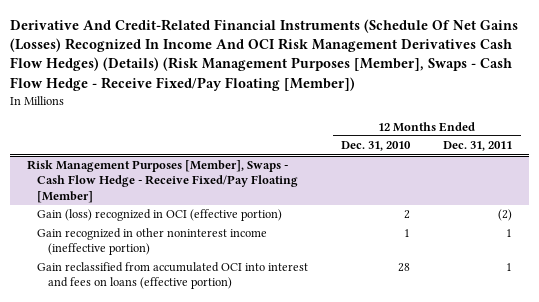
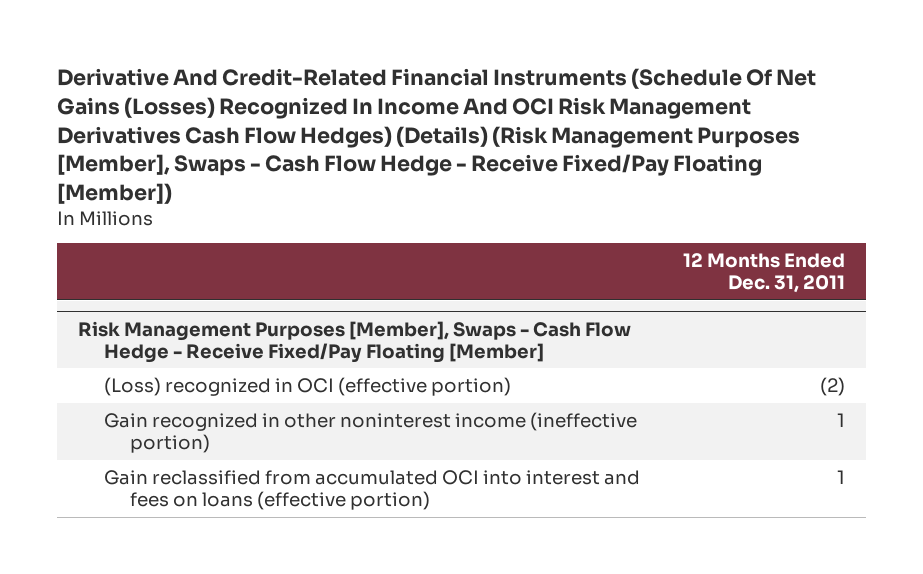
- | 12 Months Ended Dec. 31, 2010 | 12 Months Ended Dec. 31, 2011
+ | 12 Months Ended Dec. 31, 2011
@ Risk Management Purposes [Member], Swaps - Cash Flow Hedge - Receive Fixed/Pay Floating [Member]
- Gain (loss) recognized in OCI (effective portion) | 2 | (2)
+ (Loss) recognized in OCI (effective portion) | (2)

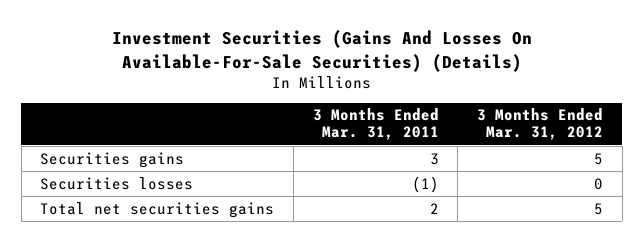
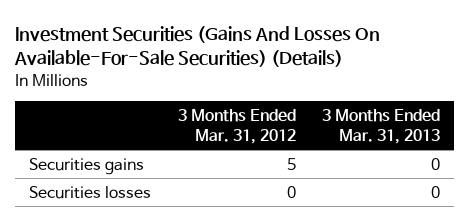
- | 3 Months Ended Mar. 31, 2011 | 3 Months Ended Mar. 31, 2012
+ | 3 Months Ended Mar. 31, 2012 | 3 Months Ended Mar. 31, 2013
- Total net securities gains | 2 | 5

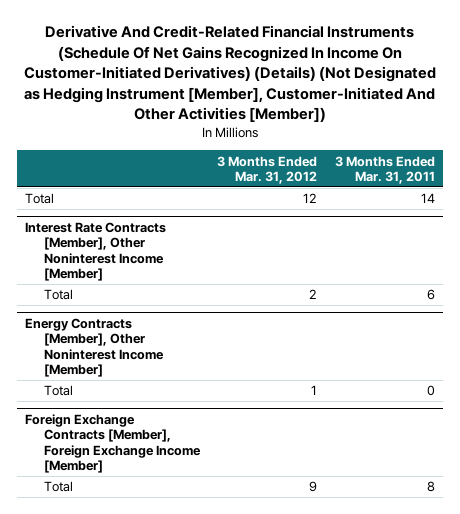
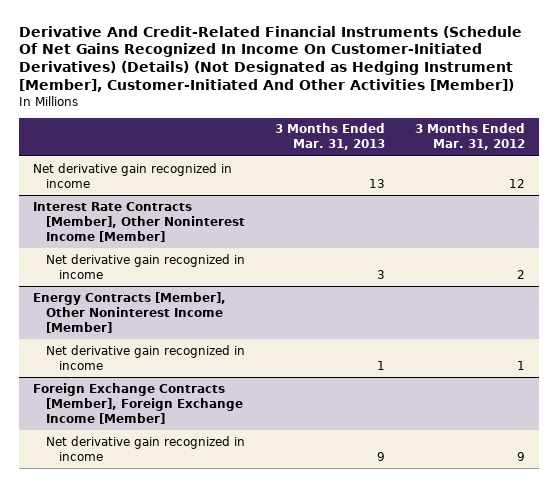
- | 3 Months Ended Mar. 31, 2012 | 3 Months Ended Mar. 31, 2011
+ | 3 Months Ended Mar. 31, 2013 | 3 Months Ended Mar. 31, 2012
- Total | 12 | 14
+ Net derivative gain recognized in income | 13 | 12
@ Interest Rate Contracts [Member], Other Noninterest Income [Member]
- Total | 2 | 6
+ Net derivative gain recognized in income | 3 | 2
@ Energy Contracts [Member], Other Noninterest Income [Member]
- Total | 1 | 0
+ Net derivative gain recognized in income | 1 | 1
@ Foreign Exchange Contracts [Member], Foreign Exchange Income [Member]
- Total | 9 | 8
+ Net derivative gain recognized in income | 9 | 9

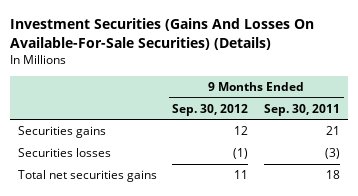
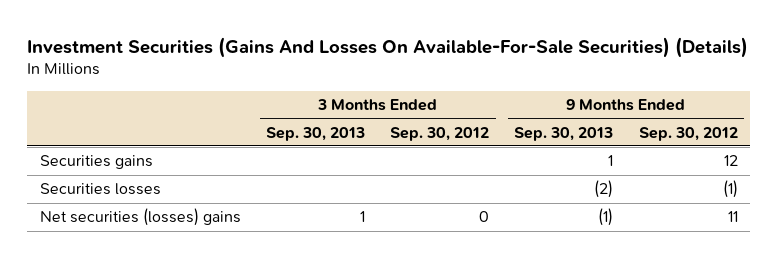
- | 9 Months Ended Sep. 30, 2012 | 9 Months Ended Sep. 30, 2011
+ | 3 Months Ended Sep. 30, 2013 | 3 Months Ended Sep. 30, 2012 | 9 Months Ended Sep. 30, 2013 | 9 Months Ended Sep. 30, 2012
- Total net securities gains | 11 | 18
+ Net securities (losses) gains | 1 | 0 | (1) | 11

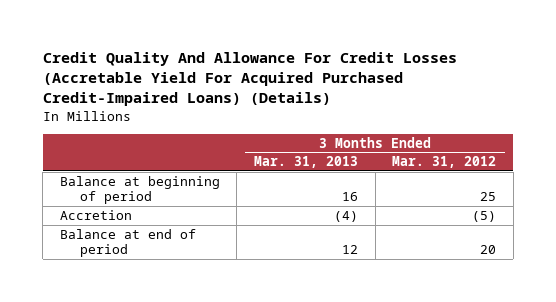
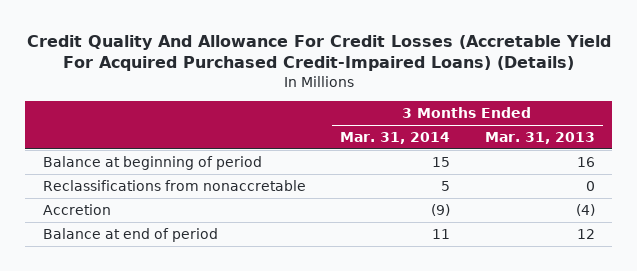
- | 3 Months Ended Mar. 31, 2013 | 3 Months Ended Mar. 31, 2012
+ | 3 Months Ended Mar. 31, 2014 | 3 Months Ended Mar. 31, 2013
+ Reclassifications from nonaccretable | 5 | 0

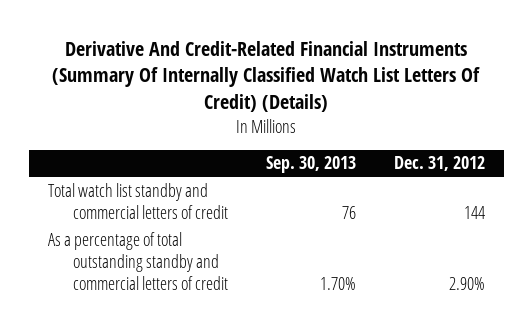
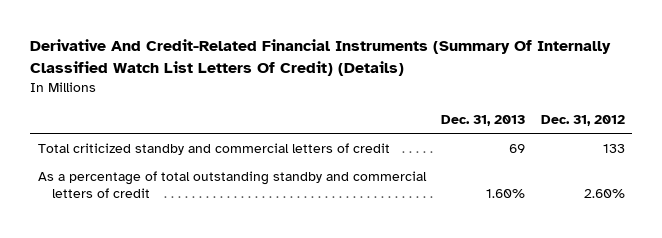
- | Sep. 30, 2013 | Dec. 31, 2012
+ | Dec. 31, 2013 | Dec. 31, 2012
- Total watch list standby and commercial letters of credit | 76 | 144
- As a percentage of total outstanding standby and commercial letters of credit | 1.70% | 2.90%
+ Total criticized standby and commercial letters of credit | 69 | 133
+ As a percentage of total outstanding standby and commercial letters of credit | 1.60% | 2.60%

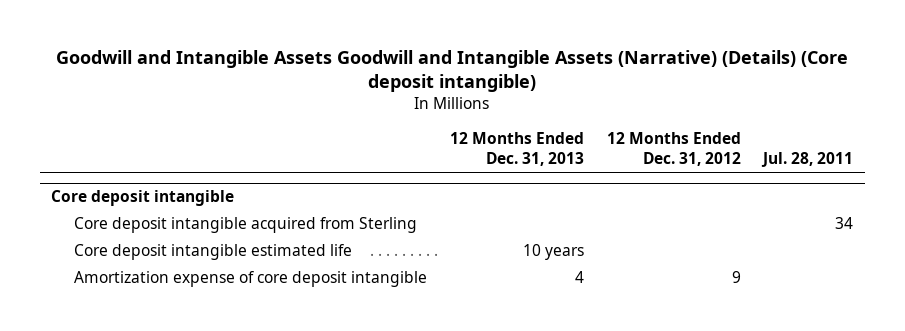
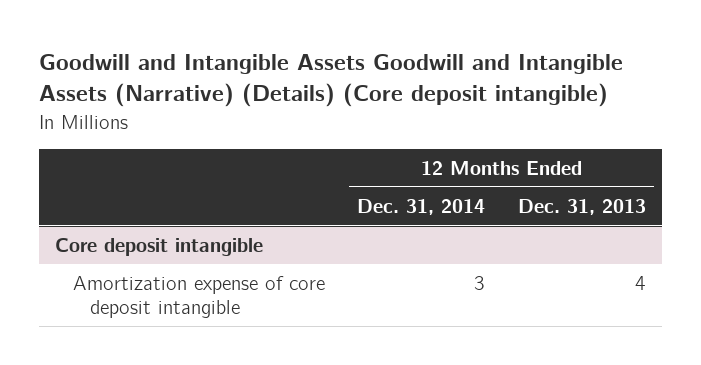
- | 12 Months Ended Dec. 31, 2013 | 12 Months Ended Dec. 31, 2012 | Jul. 28, 2011
+ | 12 Months Ended Dec. 31, 2014 | 12 Months Ended Dec. 31, 2013
@ Core deposit intangible
- Core deposit intangible acquired from Sterling | | | 34
- Core deposit intangible estimated life | 10 years | |

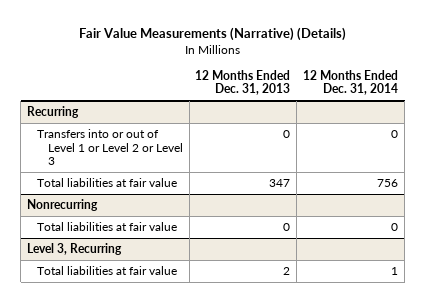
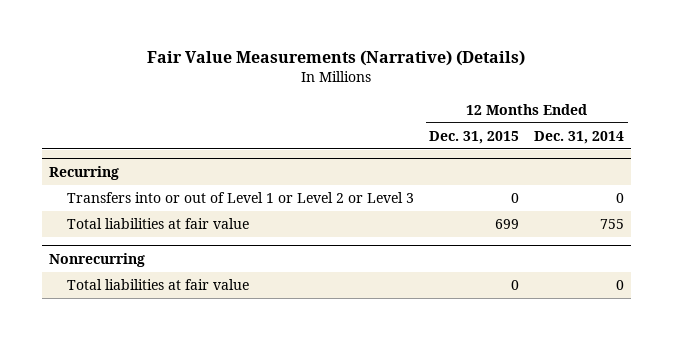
- | 12 Months Ended Dec. 31, 2013 | 12 Months Ended Dec. 31, 2014
+ | 12 Months Ended Dec. 31, 2015 | 12 Months Ended Dec. 31, 2014
@ Recurring
- Total liabilities at fair value | 347 | 756
+ Total liabilities at fair value | 699 | 755
- Level 3, Recurring
- Total liabilities at fair value | 2 | 1

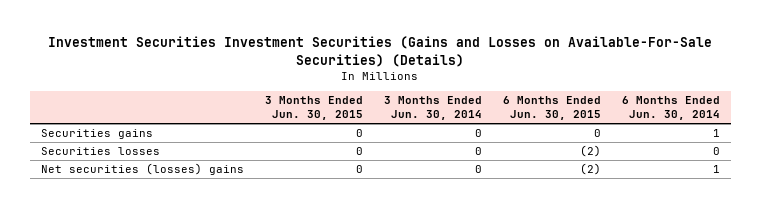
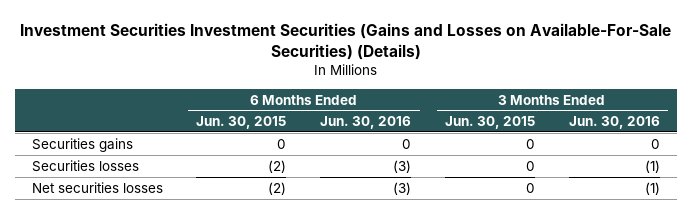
- | 3 Months Ended Jun. 30, 2015 | 3 Months Ended Jun. 30, 2014 | 6 Months Ended Jun. 30, 2015 | 6 Months Ended Jun. 30, 2014
+ | 6 Months Ended Jun. 30, 2015 | 6 Months Ended Jun. 30, 2016 | 3 Months Ended Jun. 30, 2015 | 3 Months Ended Jun. 30, 2016
- Net securities (losses) gains | 0 | 0 | (2) | 1
+ Net securities losses | (2) | (3) | 0 | (1)

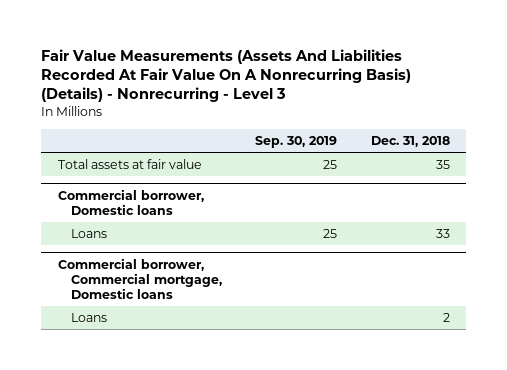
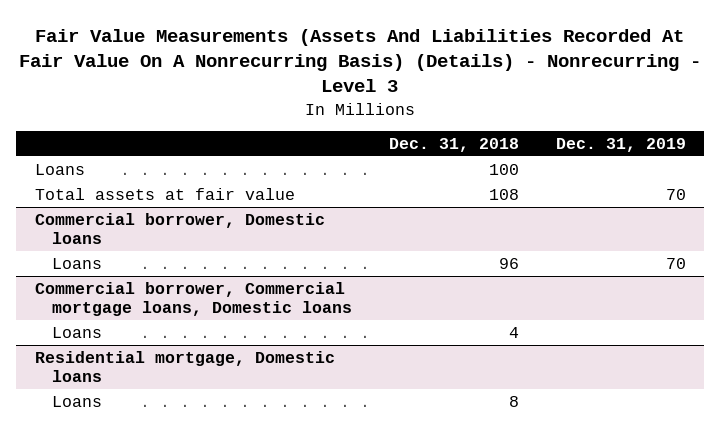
- | Sep. 30, 2019 | Dec. 31, 2018
+ | Dec. 31, 2018 | Dec. 31, 2019
- Total assets at fair value | 25 | 35
+ Loans | 100 |
+ Total assets at fair value | 108 | 70
@ Commercial borrower, Domestic loans
- Loans | 25 | 33
- Commercial borrower, Commercial mortgage, Domestic loans
- Loans | | 2
@ Commercial borrower, Domestic loans
+ Loans | 96 | 70
+ Commercial borrower, Commercial mortgage loans, Domestic loans
+ Loans | 4 |
+ Residential mortgage, Domestic loans
+ Loans | 8 |

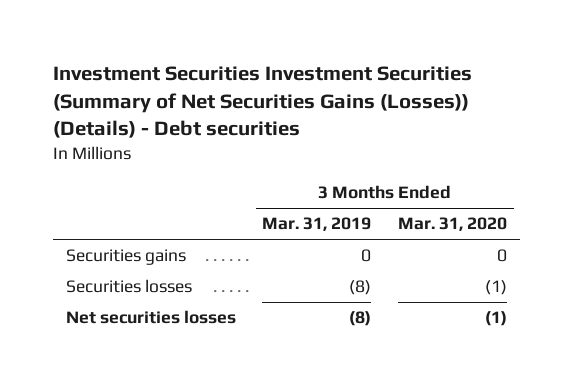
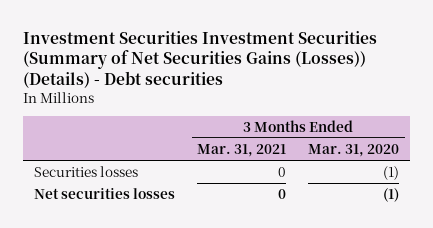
- | 3 Months Ended Mar. 31, 2019 | 3 Months Ended Mar. 31, 2020
+ | 3 Months Ended Mar. 31, 2021 | 3 Months Ended Mar. 31, 2020
- Securities gains | 0 | 0

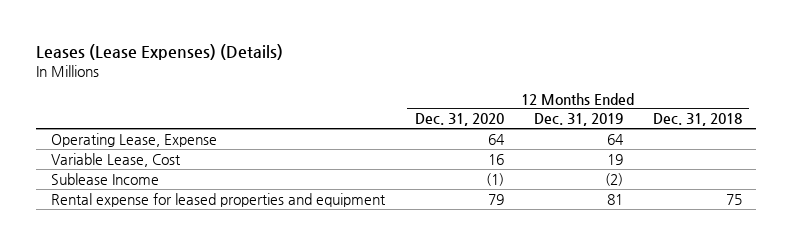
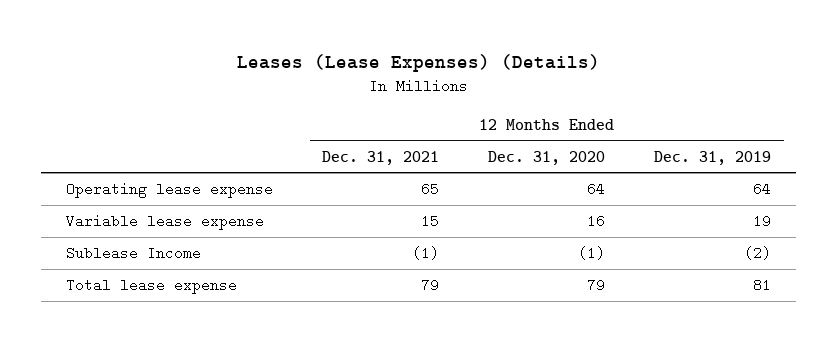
- | 12 Months Ended Dec. 31, 2020 | 12 Months Ended Dec. 31, 2019 | 12 Months Ended Dec. 31, 2018
+ | 12 Months Ended Dec. 31, 2021 | 12 Months Ended Dec. 31, 2020 | 12 Months Ended Dec. 31, 2019
- Operating Lease, Expense | 64 | 64 |
- Variable Lease, Cost | 16 | 19 |
+ Operating lease expense | 65 | 64 | 64
+ Variable lease expense | 15 | 16 | 19
- Rental expense for leased properties and equipment | 79 | 81 | 75
+ Total lease expense | 79 | 79 | 81

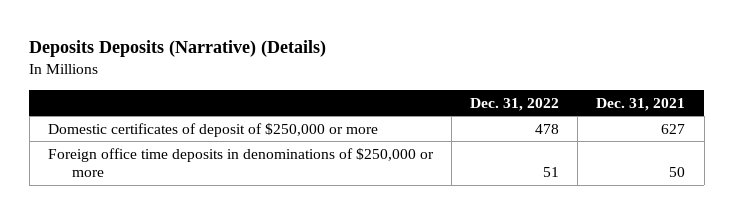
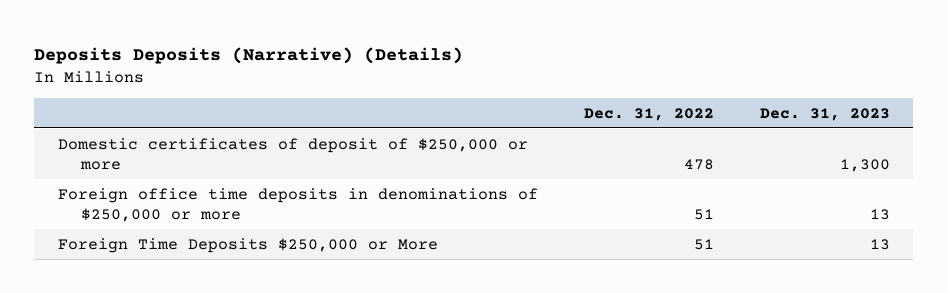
- | Dec. 31, 2022 | Dec. 31, 2021
+ | Dec. 31, 2022 | Dec. 31, 2023
+ Foreign Time Deposits $250,000 or More | 51 | 13

